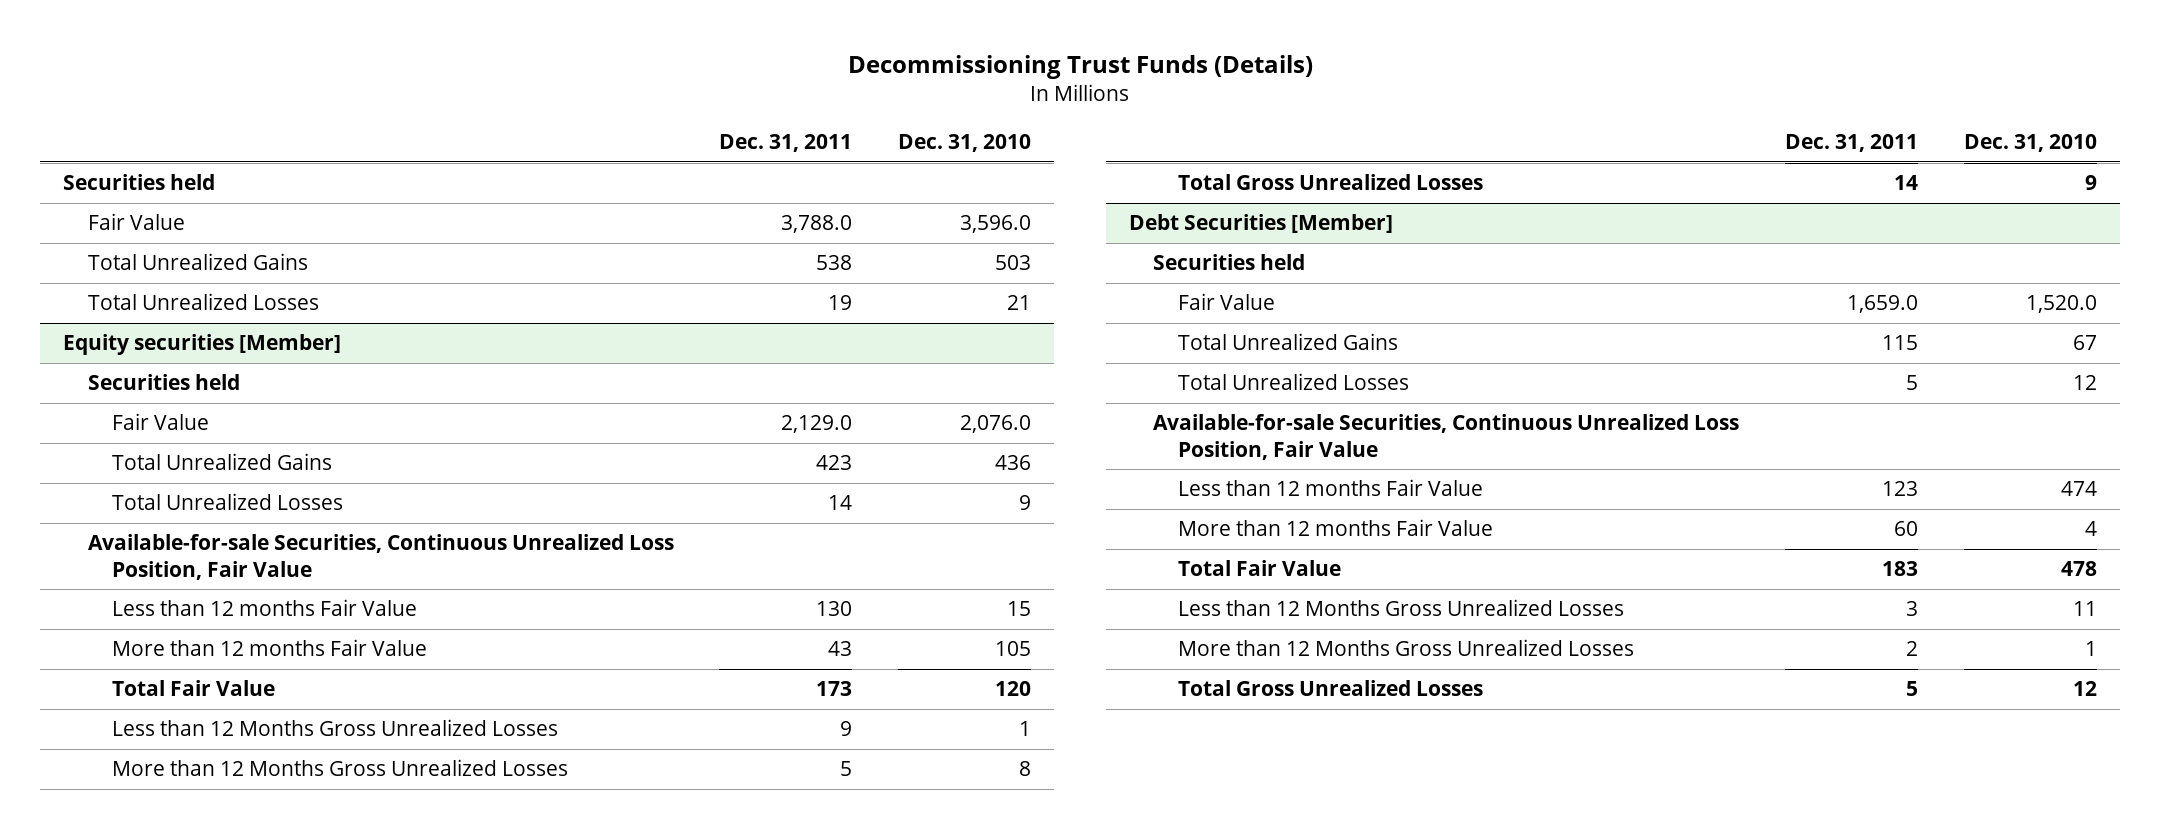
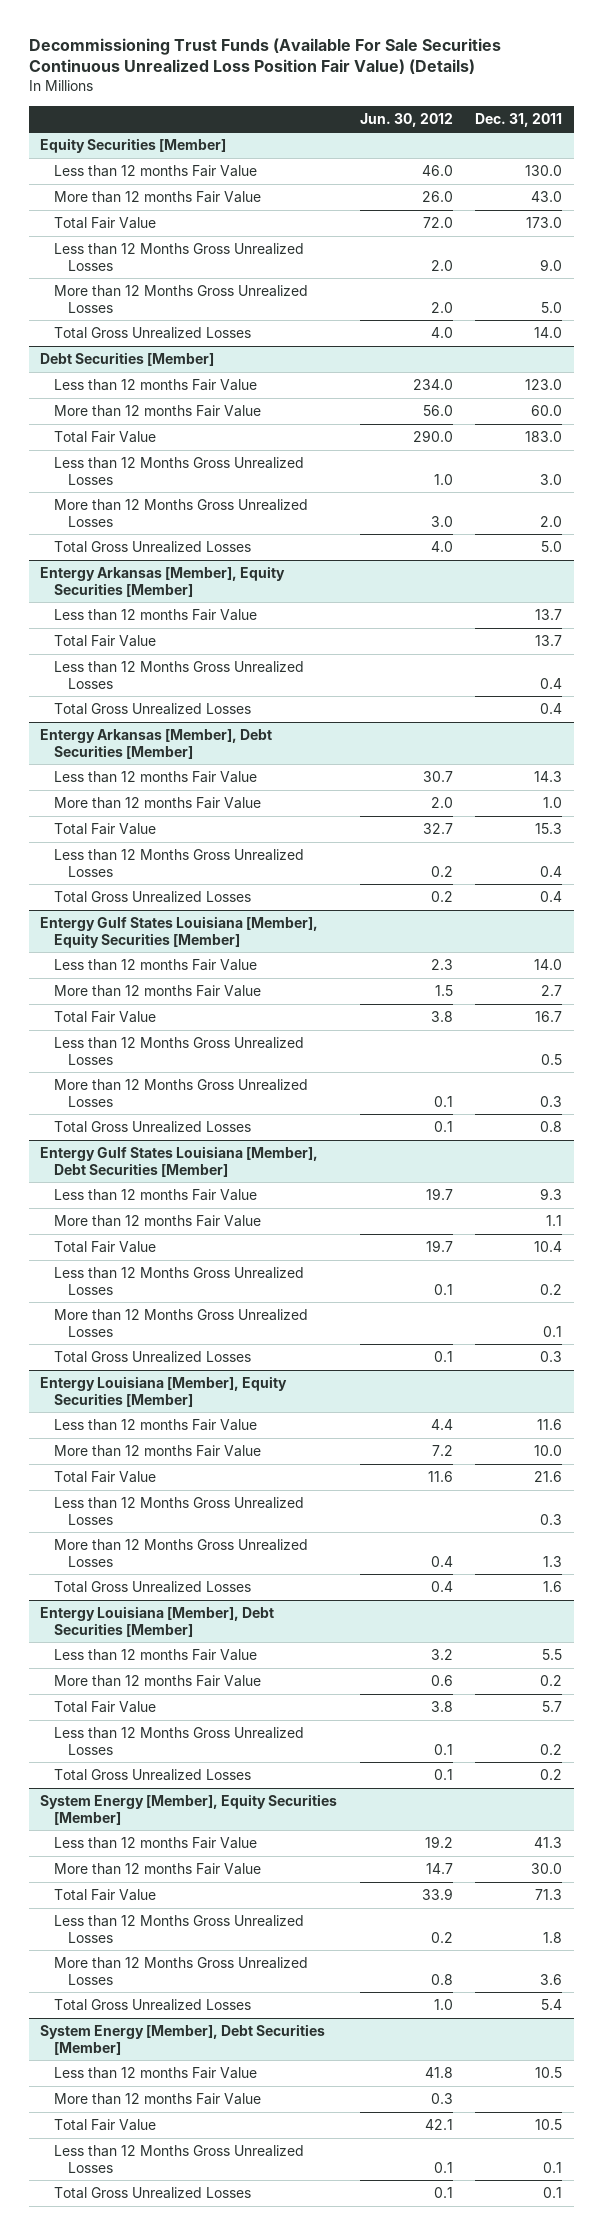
- Decommissioning Trust Funds (Details)
+ Decommissioning Trust Funds (Available For Sale Securities Continuous Unrealized Loss Position Fair Value) (Details)
- | Dec. 31, 2011 | Dec. 31, 2010
+ | Jun. 30, 2012 | Dec. 31, 2011
- Securities held
- Fair Value | 3,788.0 | 3,596.0
- Total Unrealized Gains | 538 | 503
- Total Unrealized Losses | 19 | 21
- Equity securities [Member]
- Securities held
- Fair Value | 2,129.0 | 2,076.0
- Total Unrealized Gains | 423 | 436
- Total Unrealized Losses | 14 | 9
- Available-for-sale Securities, Continuous Unrealized Loss Position, Fair Value
- Less than 12 months Fair Value | 130 | 15
- More than 12 months Fair Value | 43 | 105
- Total Fair Value | 173 | 120
- Less than 12 Months Gross Unrealized Losses | 9 | 1
- More than 12 Months Gross Unrealized Losses | 5 | 8
- Total Gross Unrealized Losses | 14 | 9
+ Equity Securities [Member]
+ Less than 12 months Fair Value | 46.0 | 130.0
+ More than 12 months Fair Value | 26.0 | 43.0
+ Total Fair Value | 72.0 | 173.0
+ Less than 12 Months Gross Unrealized Losses | 2.0 | 9.0
+ More than 12 Months Gross Unrealized Losses | 2.0 | 5.0
+ Total Gross Unrealized Losses | 4.0 | 14.0
@ Debt Securities [Member]
- Securities held
- Fair Value | 1,659.0 | 1,520.0
- Total Unrealized Gains | 115 | 67
- Total Unrealized Losses | 5 | 12
- Available-for-sale Securities, Continuous Unrealized Loss Position, Fair Value
- Less than 12 months Fair Value | 123 | 474
- More than 12 months Fair Value | 60 | 4
- Total Fair Value | 183 | 478
- Less than 12 Months Gross Unrealized Losses | 3 | 11
- More than 12 Months Gross Unrealized Losses | 2 | 1
- Total Gross Unrealized Losses | 5 | 12
+ Less than 12 months Fair Value | 234.0 | 123.0
+ More than 12 months Fair Value | 56.0 | 60.0
+ Total Fair Value | 290.0 | 183.0
+ Less than 12 Months Gross Unrealized Losses | 1.0 | 3.0
+ More than 12 Months Gross Unrealized Losses | 3.0 | 2.0
+ Total Gross Unrealized Losses | 4.0 | 5.0
+ Entergy Arkansas [Member], Equity Securities [Member]
+ Less than 12 months Fair Value | | 13.7
+ Total Fair Value | | 13.7
+ Less than 12 Months Gross Unrealized Losses | | 0.4
+ Total Gross Unrealized Losses | | 0.4
+ Entergy Arkansas [Member], Debt Securities [Member]
+ Less than 12 months Fair Value | 30.7 | 14.3
+ More than 12 months Fair Value | 2.0 | 1.0
+ Total Fair Value | 32.7 | 15.3
+ Less than 12 Months Gross Unrealized Losses | 0.2 | 0.4
+ Total Gross Unrealized Losses | 0.2 | 0.4
+ Entergy Gulf States Louisiana [Member], Equity Securities [Member]
+ Less than 12 months Fair Value | 2.3 | 14.0
+ More than 12 months Fair Value | 1.5 | 2.7
+ Total Fair Value | 3.8 | 16.7
+ Less than 12 Months Gross Unrealized Losses | | 0.5
+ More than 12 Months Gross Unrealized Losses | 0.1 | 0.3
+ Total Gross Unrealized Losses | 0.1 | 0.8
+ Entergy Gulf States Louisiana [Member], Debt Securities [Member]
+ Less than 12 months Fair Value | 19.7 | 9.3
+ More than 12 months Fair Value | | 1.1
+ Total Fair Value | 19.7 | 10.4
+ Less than 12 Months Gross Unrealized Losses | 0.1 | 0.2
+ More than 12 Months Gross Unrealized Losses | | 0.1
+ Total Gross Unrealized Losses | 0.1 | 0.3
+ Entergy Louisiana [Member], Equity Securities [Member]
+ Less than 12 months Fair Value | 4.4 | 11.6
+ More than 12 months Fair Value | 7.2 | 10.0
+ Total Fair Value | 11.6 | 21.6
+ Less than 12 Months Gross Unrealized Losses | | 0.3
+ More than 12 Months Gross Unrealized Losses | 0.4 | 1.3
+ Total Gross Unrealized Losses | 0.4 | 1.6
+ Entergy Louisiana [Member], Debt Securities [Member]
+ Less than 12 months Fair Value | 3.2 | 5.5
+ More than 12 months Fair Value | 0.6 | 0.2
+ Total Fair Value | 3.8 | 5.7
+ Less than 12 Months Gross Unrealized Losses | 0.1 | 0.2
+ Total Gross Unrealized Losses | 0.1 | 0.2
+ System Energy [Member], Equity Securities [Member]
+ Less than 12 months Fair Value | 19.2 | 41.3
+ More than 12 months Fair Value | 14.7 | 30.0
+ Total Fair Value | 33.9 | 71.3
+ Less than 12 Months Gross Unrealized Losses | 0.2 | 1.8
+ More than 12 Months Gross Unrealized Losses | 0.8 | 3.6
+ Total Gross Unrealized Losses | 1.0 | 5.4
+ System Energy [Member], Debt Securities [Member]
+ Less than 12 months Fair Value | 41.8 | 10.5
+ More than 12 months Fair Value | 0.3 |
+ Total Fair Value | 42.1 | 10.5
+ Less than 12 Months Gross Unrealized Losses | 0.1 | 0.1
+ Total Gross Unrealized Losses | 0.1 | 0.1

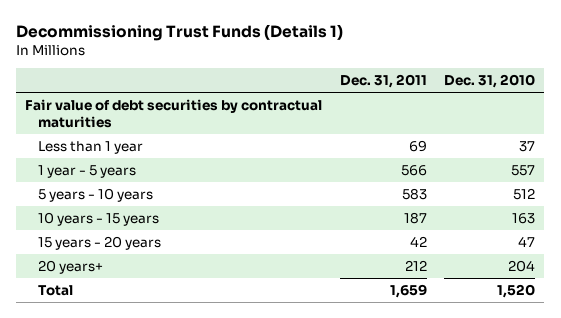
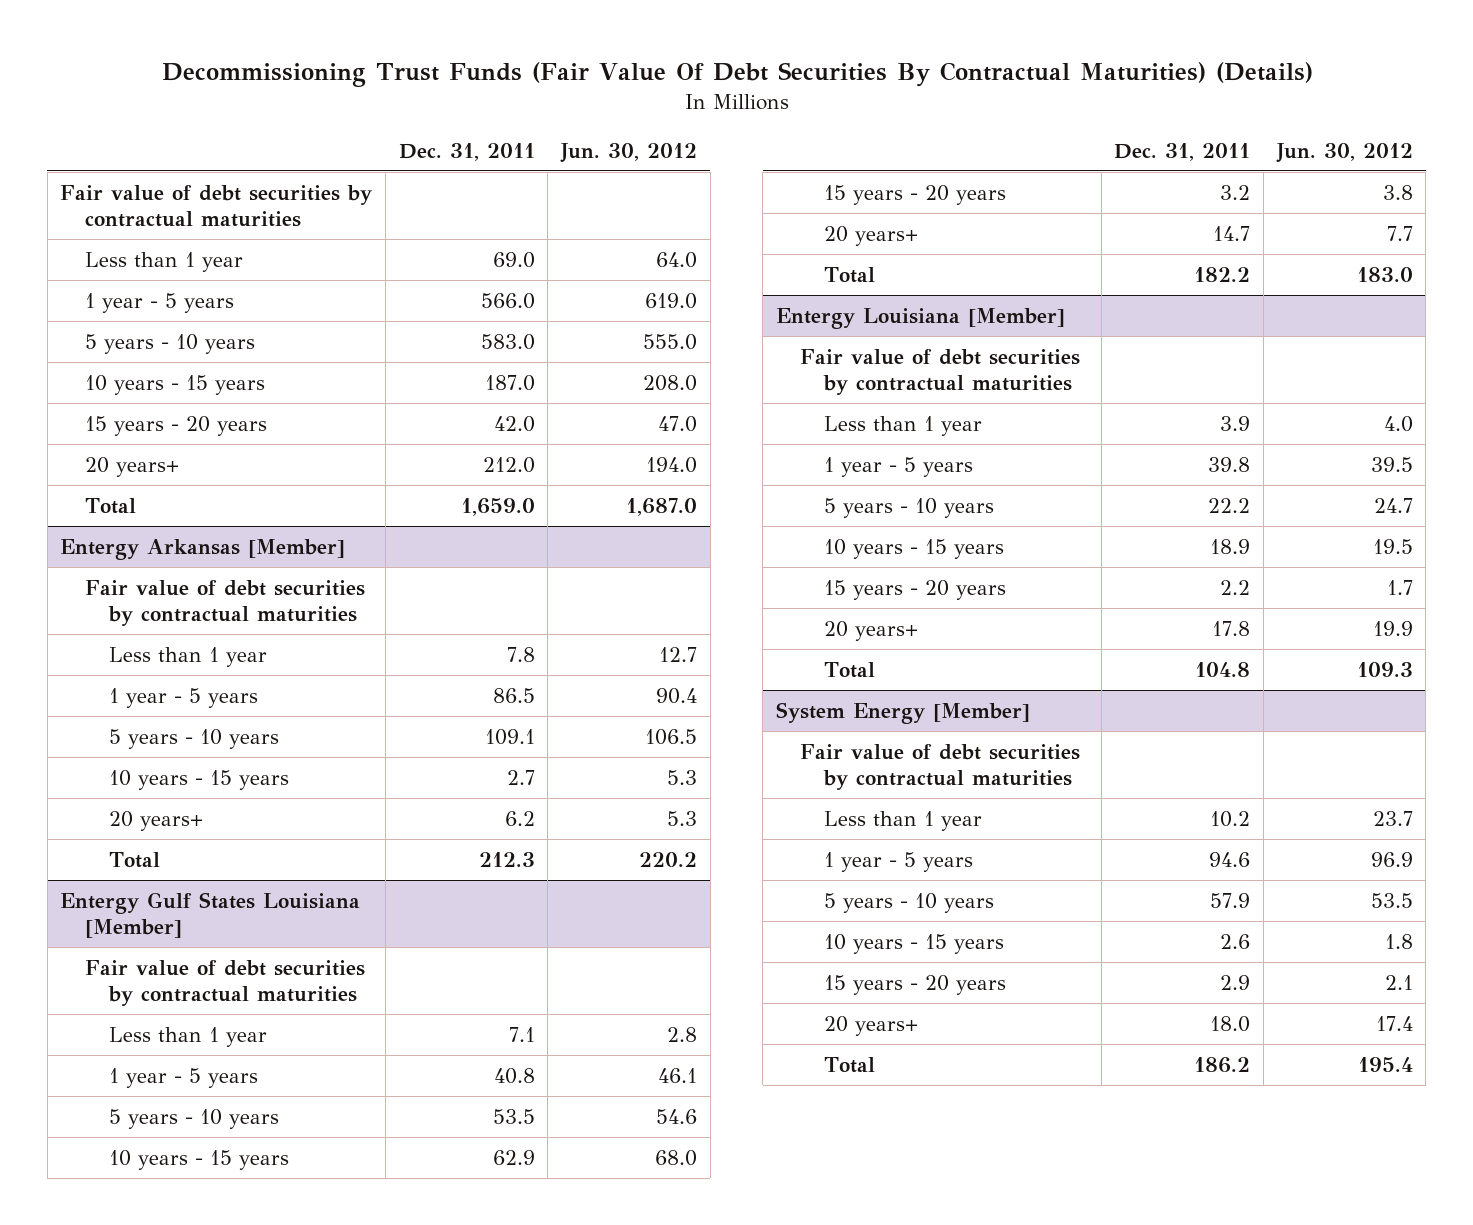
- Decommissioning Trust Funds (Details 1)
+ Decommissioning Trust Funds (Fair Value Of Debt Securities By Contractual Maturities) (Details)
- | Dec. 31, 2011 | Dec. 31, 2010
+ | Dec. 31, 2011 | Jun. 30, 2012
- Less than 1 year | 69 | 37
- 1 year - 5 years | 566 | 557
- 5 years - 10 years | 583 | 512
- 10 years - 15 years | 187 | 163
- 15 years - 20 years | 42 | 47
- 20 years+ | 212 | 204
- Total | 1,659 | 1,520
+ Less than 1 year | 69.0 | 64.0
+ 1 year - 5 years | 566.0 | 619.0
+ 5 years - 10 years | 583.0 | 555.0
+ 10 years - 15 years | 187.0 | 208.0
+ 15 years - 20 years | 42.0 | 47.0
+ 20 years+ | 212.0 | 194.0
+ Total | 1,659.0 | 1,687.0
+ Entergy Arkansas [Member]
+ Fair value of debt securities by contractual maturities
+ Less than 1 year | 7.8 | 12.7
+ 1 year - 5 years | 86.5 | 90.4
+ 5 years - 10 years | 109.1 | 106.5
+ 10 years - 15 years | 2.7 | 5.3
+ 20 years+ | 6.2 | 5.3
+ Total | 212.3 | 220.2
+ Entergy Gulf States Louisiana [Member]
+ Fair value of debt securities by contractual maturities
+ Less than 1 year | 7.1 | 2.8
+ 1 year - 5 years | 40.8 | 46.1
+ 5 years - 10 years | 53.5 | 54.6
+ 10 years - 15 years | 62.9 | 68.0
+ 15 years - 20 years | 3.2 | 3.8
+ 20 years+ | 14.7 | 7.7
+ Total | 182.2 | 183.0
+ Entergy Louisiana [Member]
+ Fair value of debt securities by contractual maturities
+ Less than 1 year | 3.9 | 4.0
+ 1 year - 5 years | 39.8 | 39.5
+ 5 years - 10 years | 22.2 | 24.7
+ 10 years - 15 years | 18.9 | 19.5
+ 15 years - 20 years | 2.2 | 1.7
+ 20 years+ | 17.8 | 19.9
+ Total | 104.8 | 109.3
+ System Energy [Member]
+ Fair value of debt securities by contractual maturities
+ Less than 1 year | 10.2 | 23.7
+ 1 year - 5 years | 94.6 | 96.9
+ 5 years - 10 years | 57.9 | 53.5
+ 10 years - 15 years | 2.6 | 1.8
+ 15 years - 20 years | 2.9 | 2.1
+ 20 years+ | 18.0 | 17.4
+ Total | 186.2 | 195.4

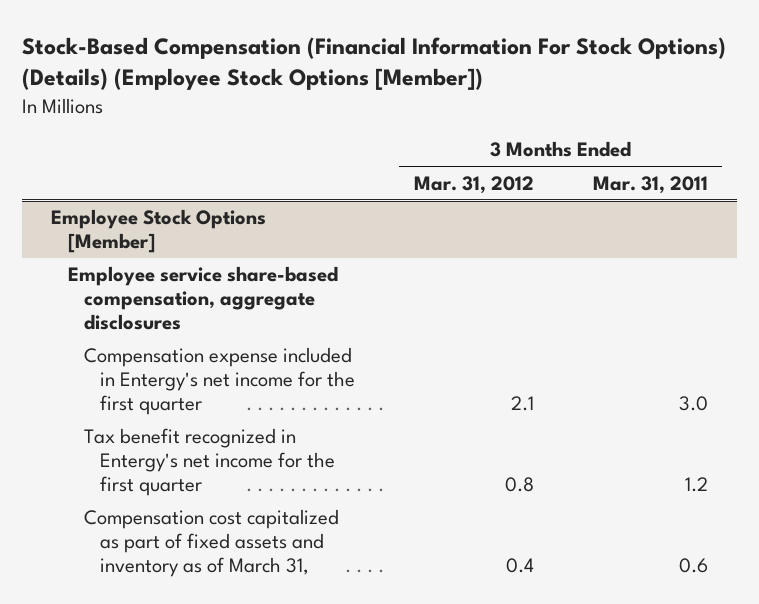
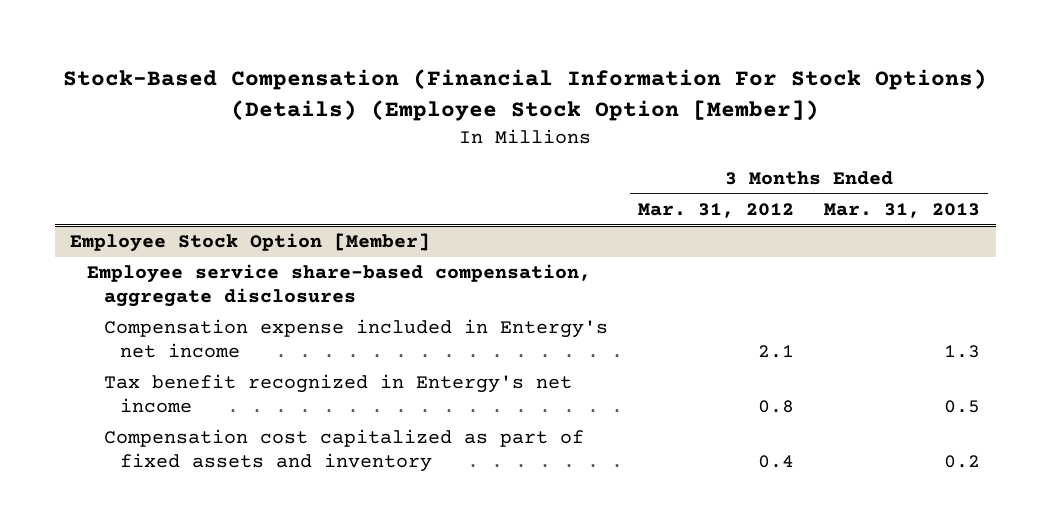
- Stock-Based Compensation (Financial Information For Stock Options) (Details) (Employee Stock Options [Member])
+ Stock-Based Compensation (Financial Information For Stock Options) (Details) (Employee Stock Option [Member])
- | 3 Months Ended Mar. 31, 2012 | 3 Months Ended Mar. 31, 2011
+ | 3 Months Ended Mar. 31, 2012 | 3 Months Ended Mar. 31, 2013
- Employee Stock Options [Member]
+ Employee Stock Option [Member]
- Compensation expense included in Entergy's net income for the first quarter | 2.1 | 3.0
- Tax benefit recognized in Entergy's net income for the first quarter | 0.8 | 1.2
- Compensation cost capitalized as part of fixed assets and inventory as of March 31, | 0.4 | 0.6
+ Compensation expense included in Entergy's net income | 2.1 | 1.3
+ Tax benefit recognized in Entergy's net income | 0.8 | 0.5
+ Compensation cost capitalized as part of fixed assets and inventory | 0.4 | 0.2

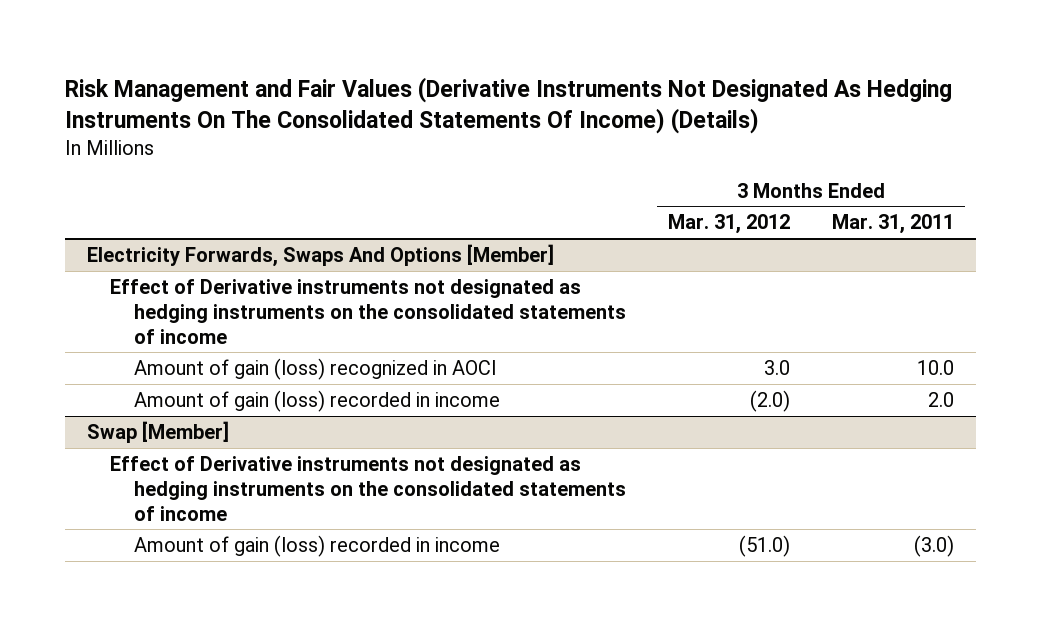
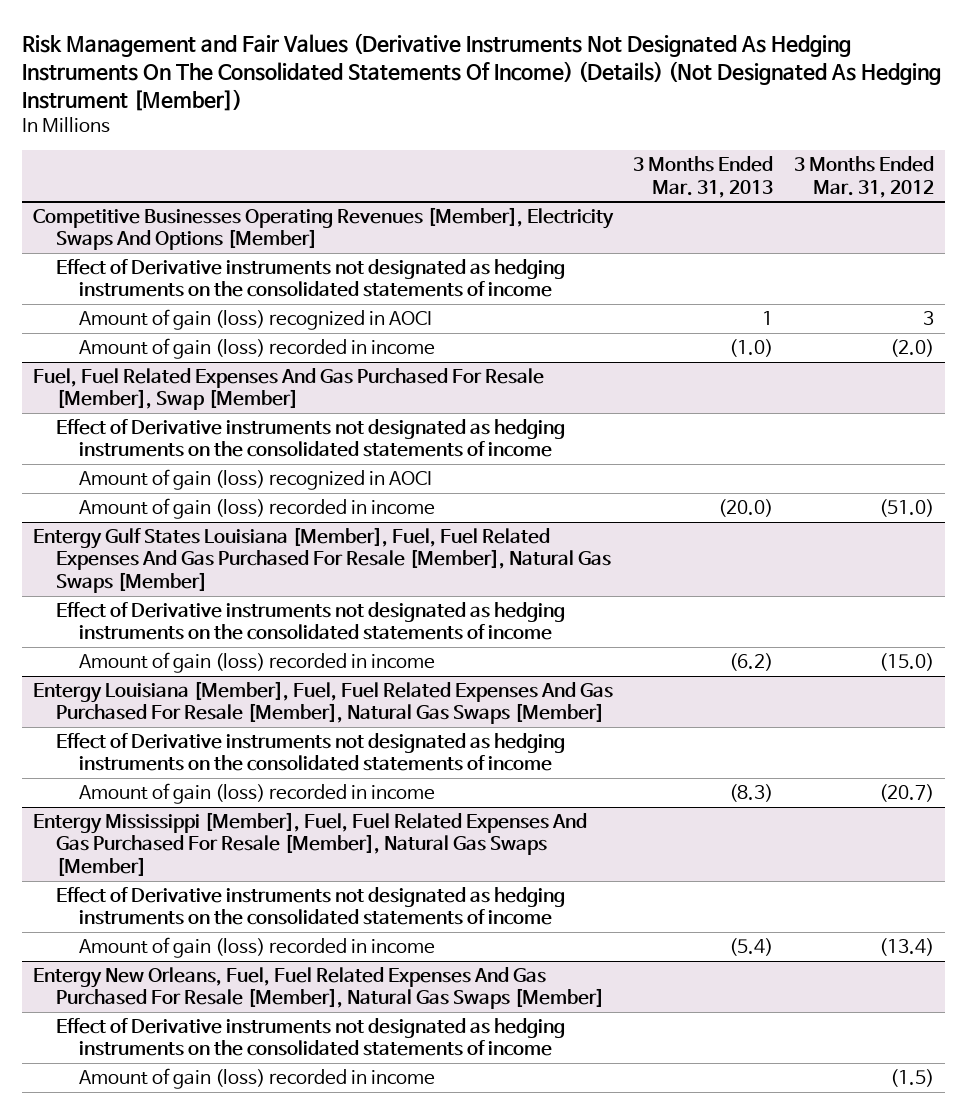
- Risk Management and Fair Values (Derivative Instruments Not Designated As Hedging Instruments On The Consolidated Statements Of Income) (Details)
+ Risk Management and Fair Values (Derivative Instruments Not Designated As Hedging Instruments On The Consolidated Statements Of Income) (Details) (Not Designated As Hedging Instrument [Member])
- | 3 Months Ended Mar. 31, 2012 | 3 Months Ended Mar. 31, 2011
+ | 3 Months Ended Mar. 31, 2013 | 3 Months Ended Mar. 31, 2012
- Electricity Forwards, Swaps And Options [Member]
+ Competitive Businesses Operating Revenues [Member], Electricity Swaps And Options [Member]
- Amount of gain (loss) recognized in AOCI | 3.0 | 10.0
+ Amount of gain (loss) recognized in AOCI | 1 | 3
- Swap [Member]
+ Fuel, Fuel Related Expenses And Gas Purchased For Resale [Member], Swap [Member]
+ Amount of gain (loss) recognized in AOCI
+ Entergy Gulf States Louisiana [Member], Fuel, Fuel Related Expenses And Gas Purchased For Resale [Member], Natural Gas Swaps [Member]
+ Effect of Derivative instruments not designated as hedging instruments on the consolidated statements of income
+ Amount of gain (loss) recorded in income | (6.2) | (15.0)
+ Entergy Louisiana [Member], Fuel, Fuel Related Expenses And Gas Purchased For Resale [Member], Natural Gas Swaps [Member]
+ Effect of Derivative instruments not designated as hedging instruments on the consolidated statements of income
+ Amount of gain (loss) recorded in income | (8.3) | (20.7)
+ Entergy Mississippi [Member], Fuel, Fuel Related Expenses And Gas Purchased For Resale [Member], Natural Gas Swaps [Member]
+ Effect of Derivative instruments not designated as hedging instruments on the consolidated statements of income
+ Amount of gain (loss) recorded in income | (5.4) | (13.4)
+ Entergy New Orleans, Fuel, Fuel Related Expenses And Gas Purchased For Resale [Member], Natural Gas Swaps [Member]
+ Effect of Derivative instruments not designated as hedging instruments on the consolidated statements of income
+ Amount of gain (loss) recorded in income | | (1.5)

